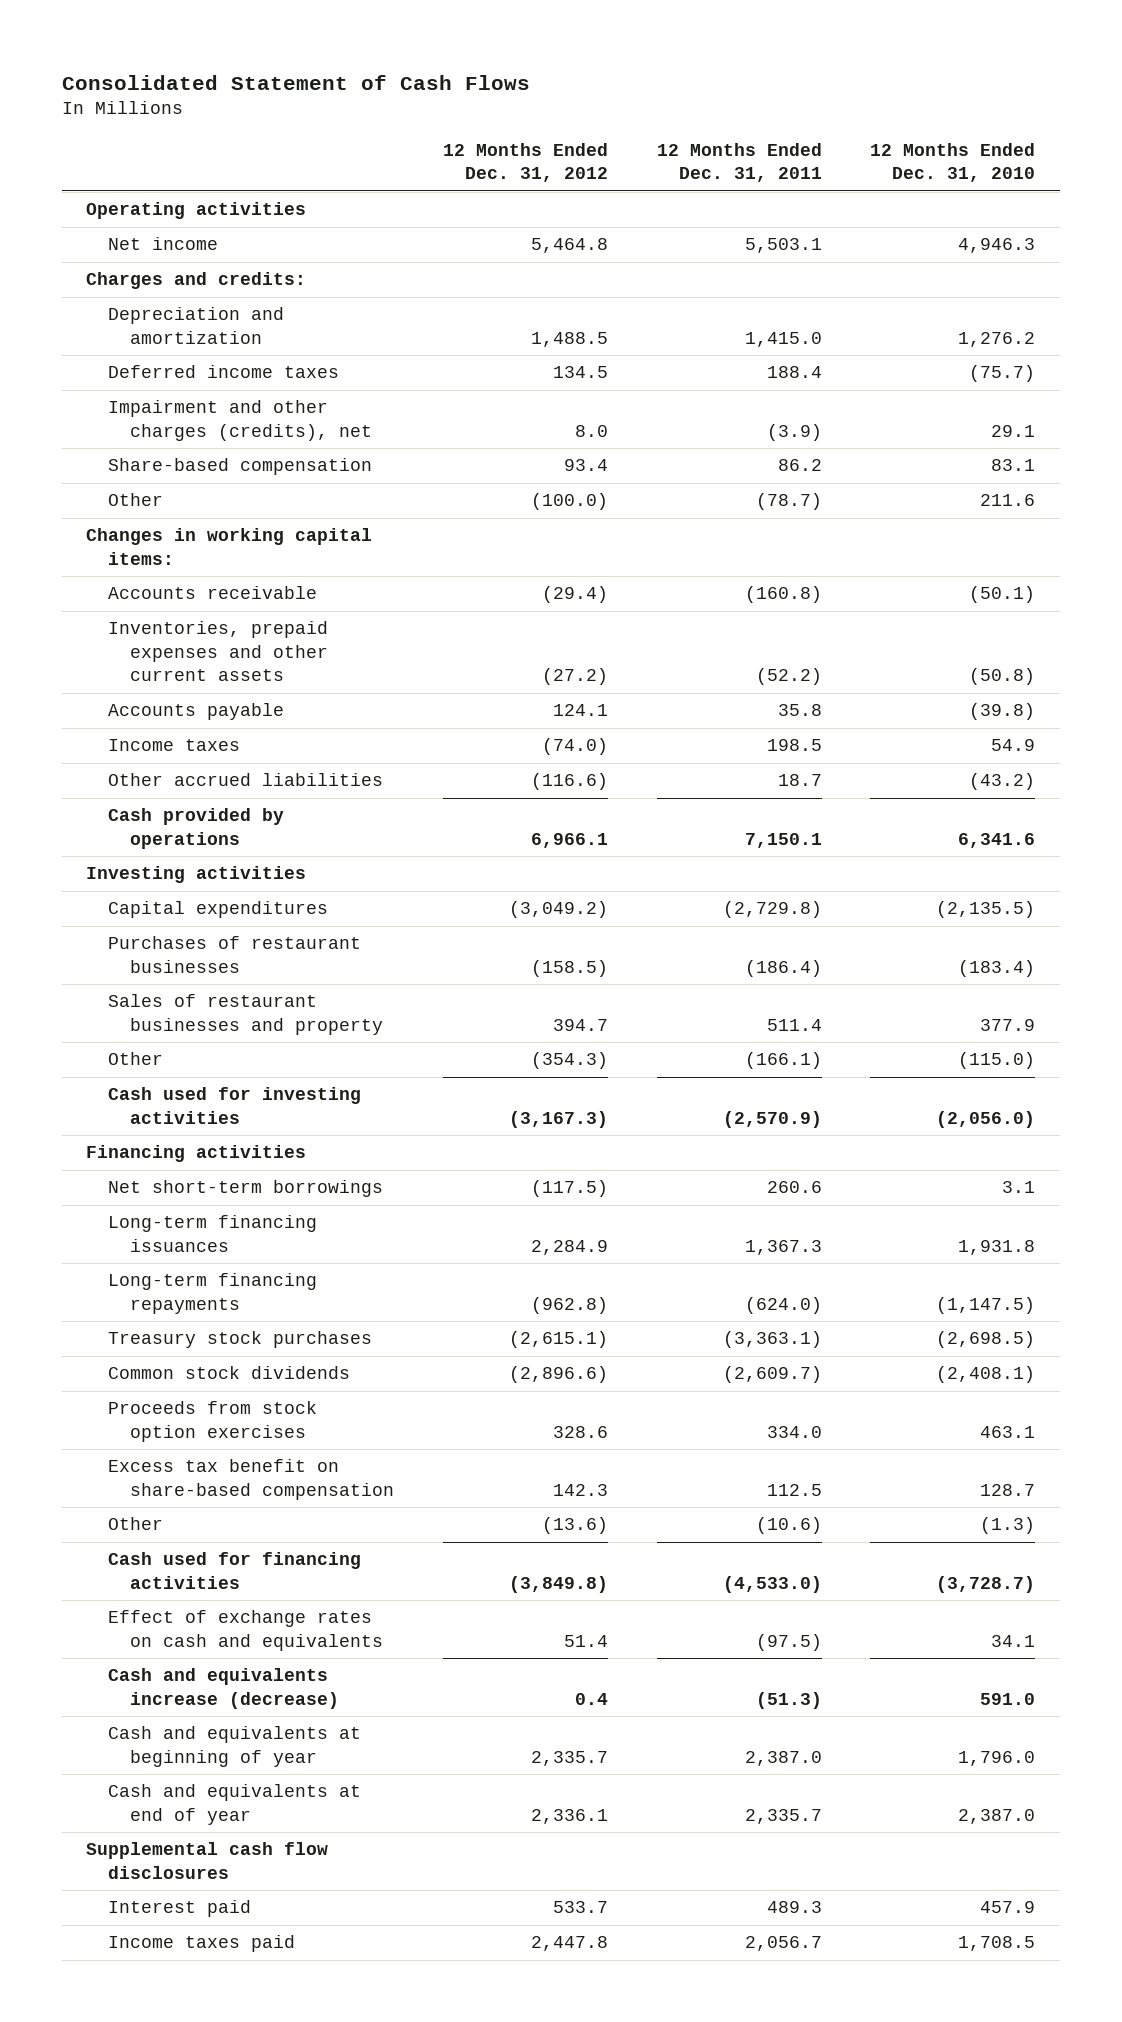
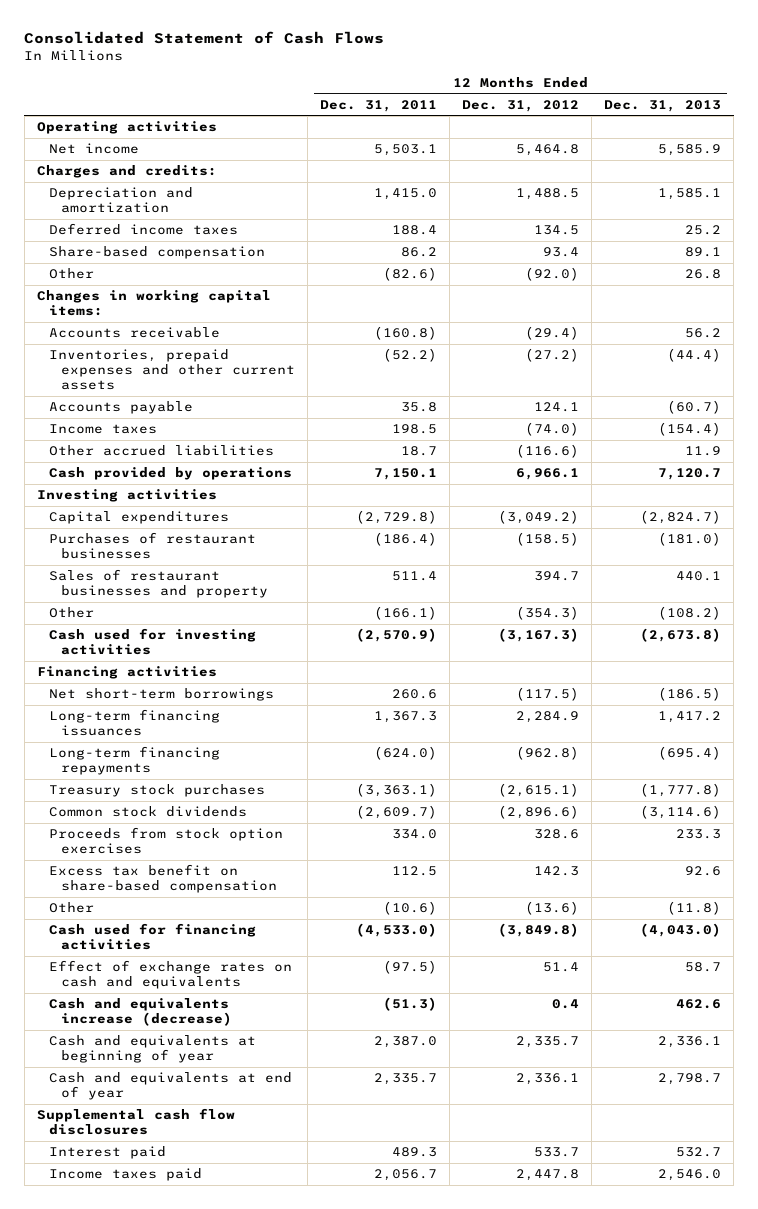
- | 12 Months Ended Dec. 31, 2012 | 12 Months Ended Dec. 31, 2011 | 12 Months Ended Dec. 31, 2010
+ | 12 Months Ended Dec. 31, 2011 | 12 Months Ended Dec. 31, 2012 | 12 Months Ended Dec. 31, 2013
- Impairment and other charges (credits), net | 8.0 | (3.9) | 29.1
- Other | (100.0) | (78.7) | 211.6
+ Other | (82.6) | (92.0) | 26.8

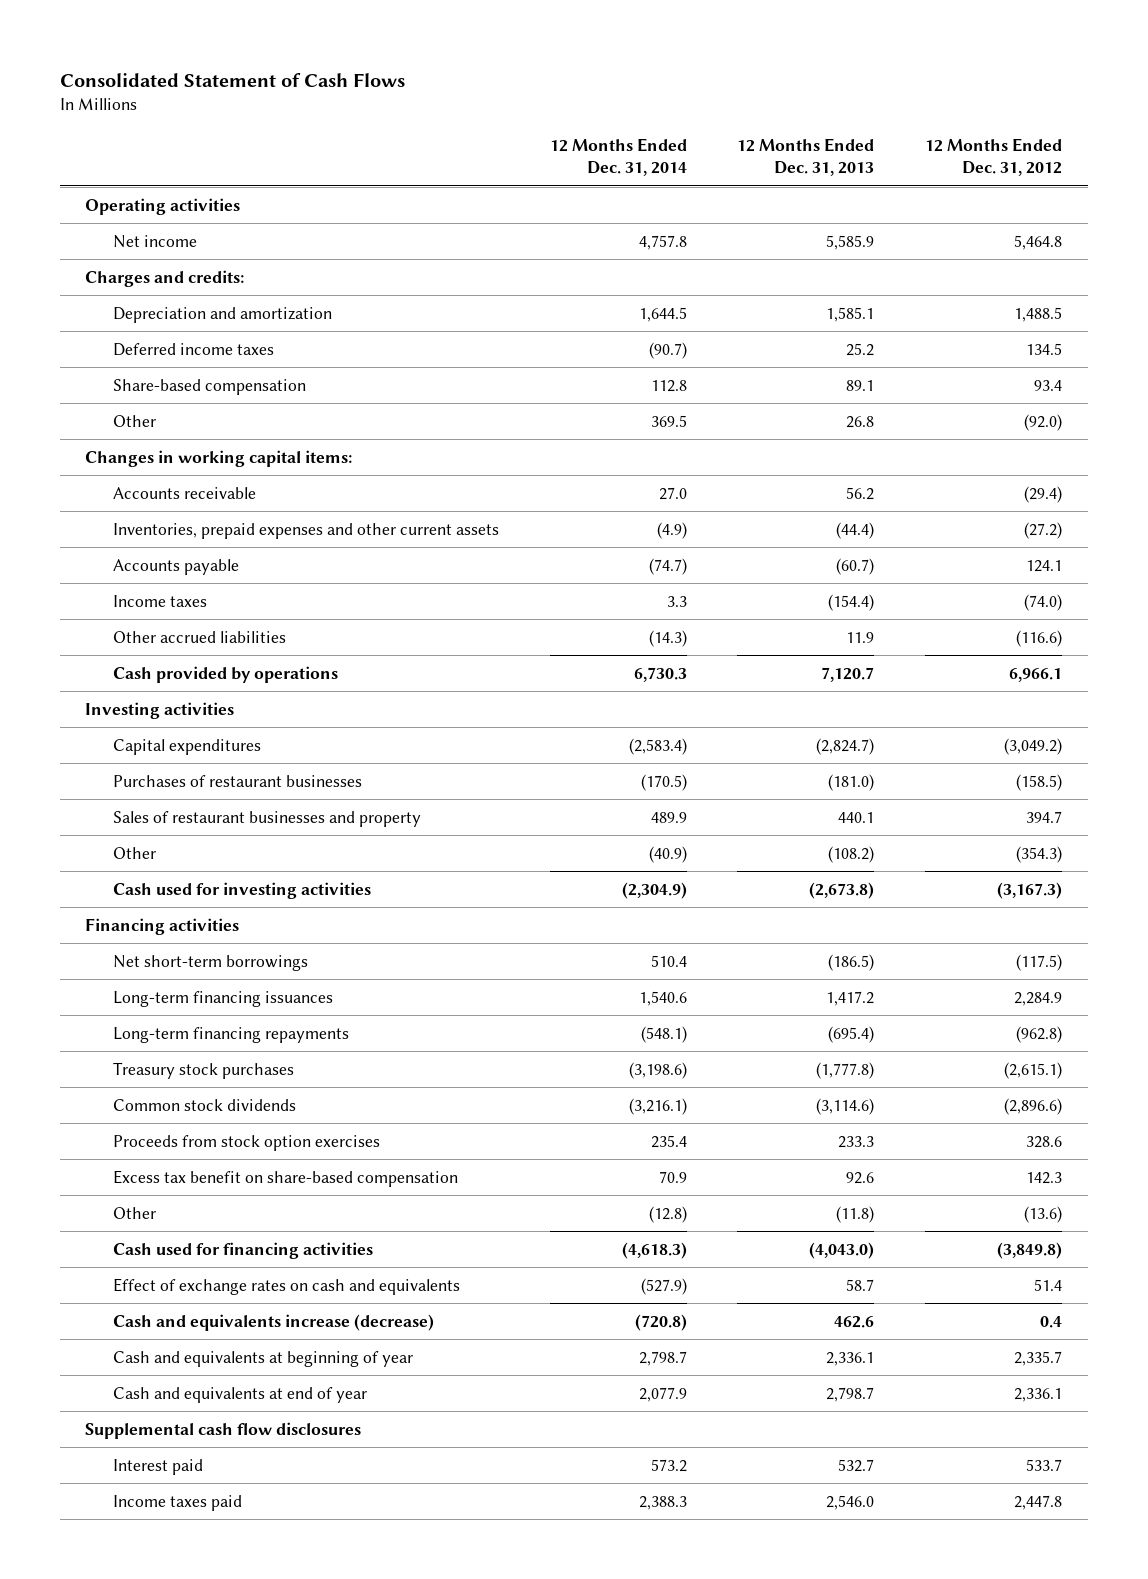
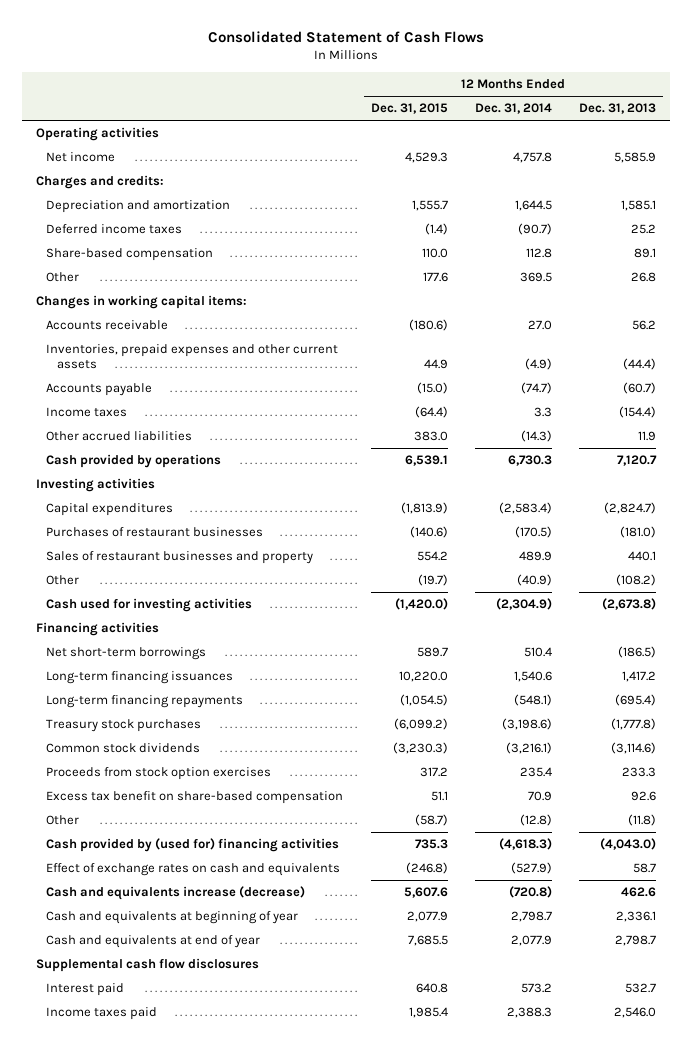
- | 12 Months Ended Dec. 31, 2014 | 12 Months Ended Dec. 31, 2013 | 12 Months Ended Dec. 31, 2012
+ | 12 Months Ended Dec. 31, 2015 | 12 Months Ended Dec. 31, 2014 | 12 Months Ended Dec. 31, 2013
- Cash used for financing activities | (4,618.3) | (4,043.0) | (3,849.8)
+ Cash provided by (used for) financing activities | 735.3 | (4,618.3) | (4,043.0)

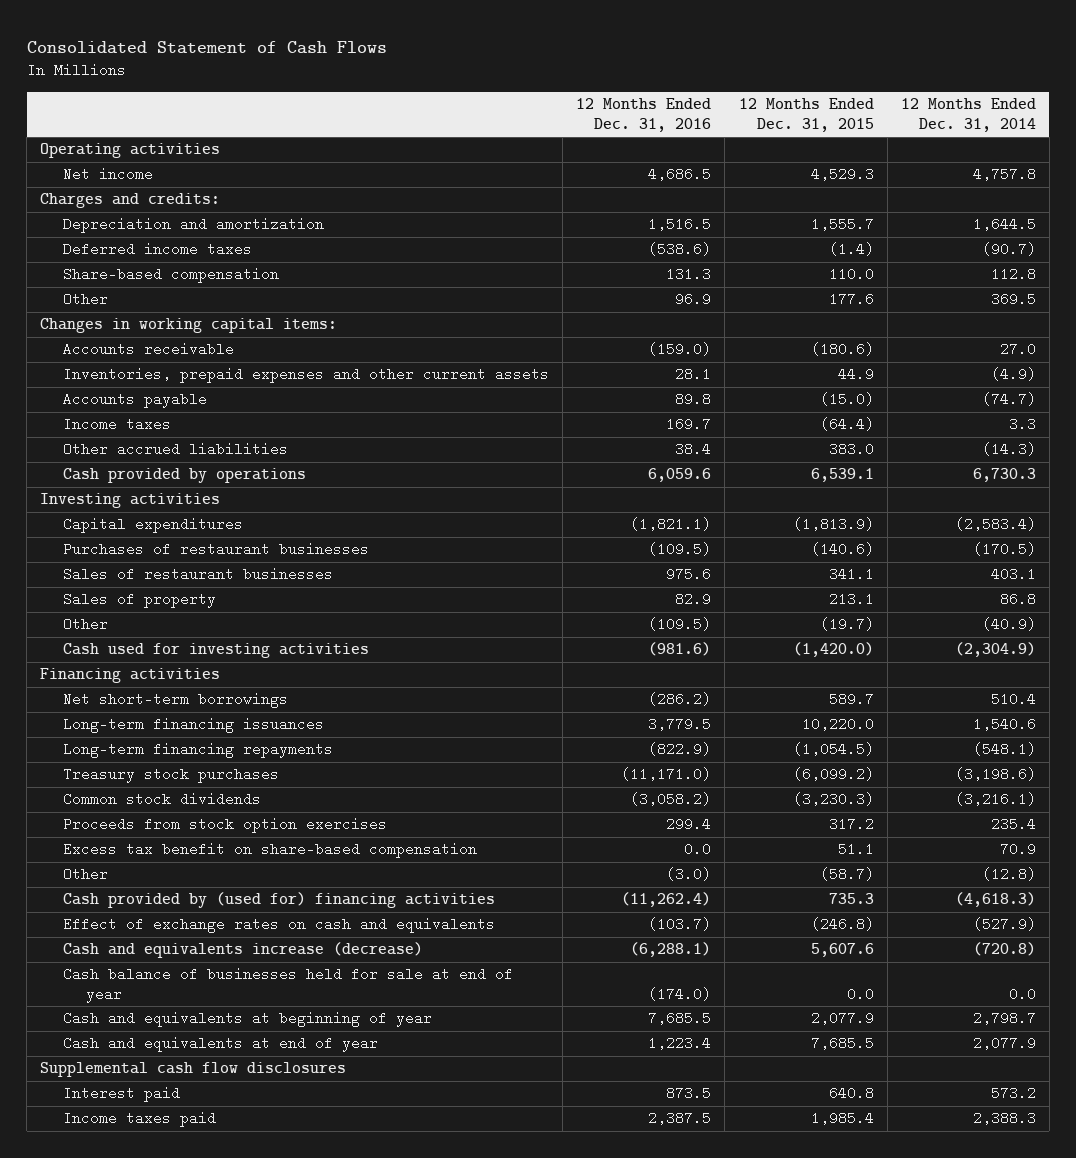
- | 12 Months Ended Dec. 31, 2015 | 12 Months Ended Dec. 31, 2014 | 12 Months Ended Dec. 31, 2013
+ | 12 Months Ended Dec. 31, 2016 | 12 Months Ended Dec. 31, 2015 | 12 Months Ended Dec. 31, 2014
- Sales of restaurant businesses and property | 554.2 | 489.9 | 440.1
+ Sales of restaurant businesses | 975.6 | 341.1 | 403.1
+ Sales of property | 82.9 | 213.1 | 86.8
+ Cash balance of businesses held for sale at end of year | (174.0) | 0.0 | 0.0

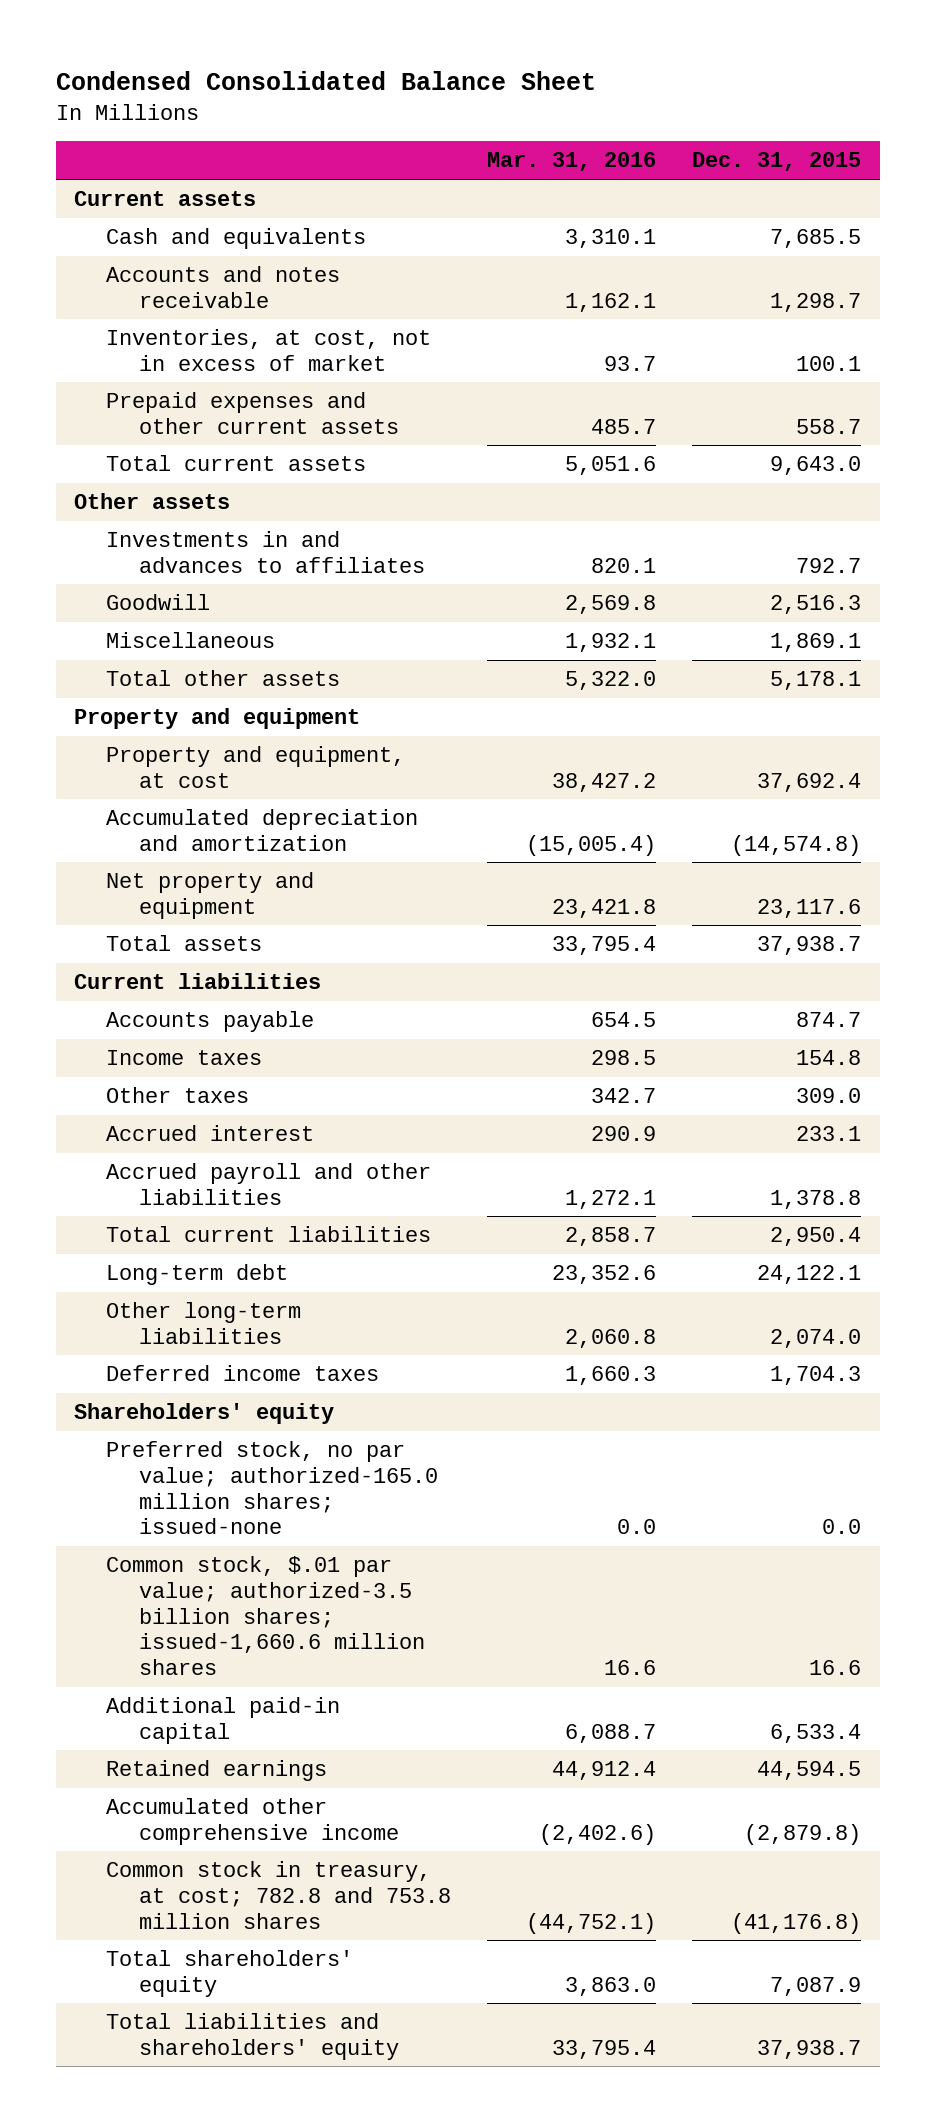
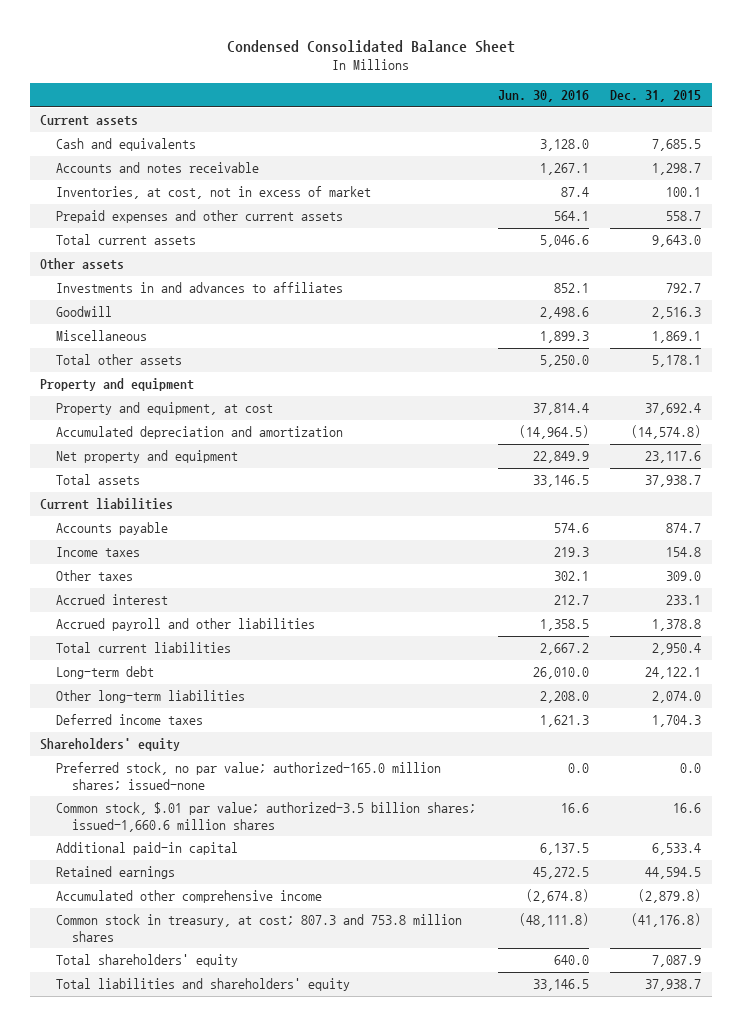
- | Mar. 31, 2016 | Dec. 31, 2015
+ | Jun. 30, 2016 | Dec. 31, 2015
- Common stock in treasury, at cost; 782.8 and 753.8 million shares | (44,752.1) | (41,176.8)
+ Common stock in treasury, at cost; 807.3 and 753.8 million shares | (48,111.8) | (41,176.8)

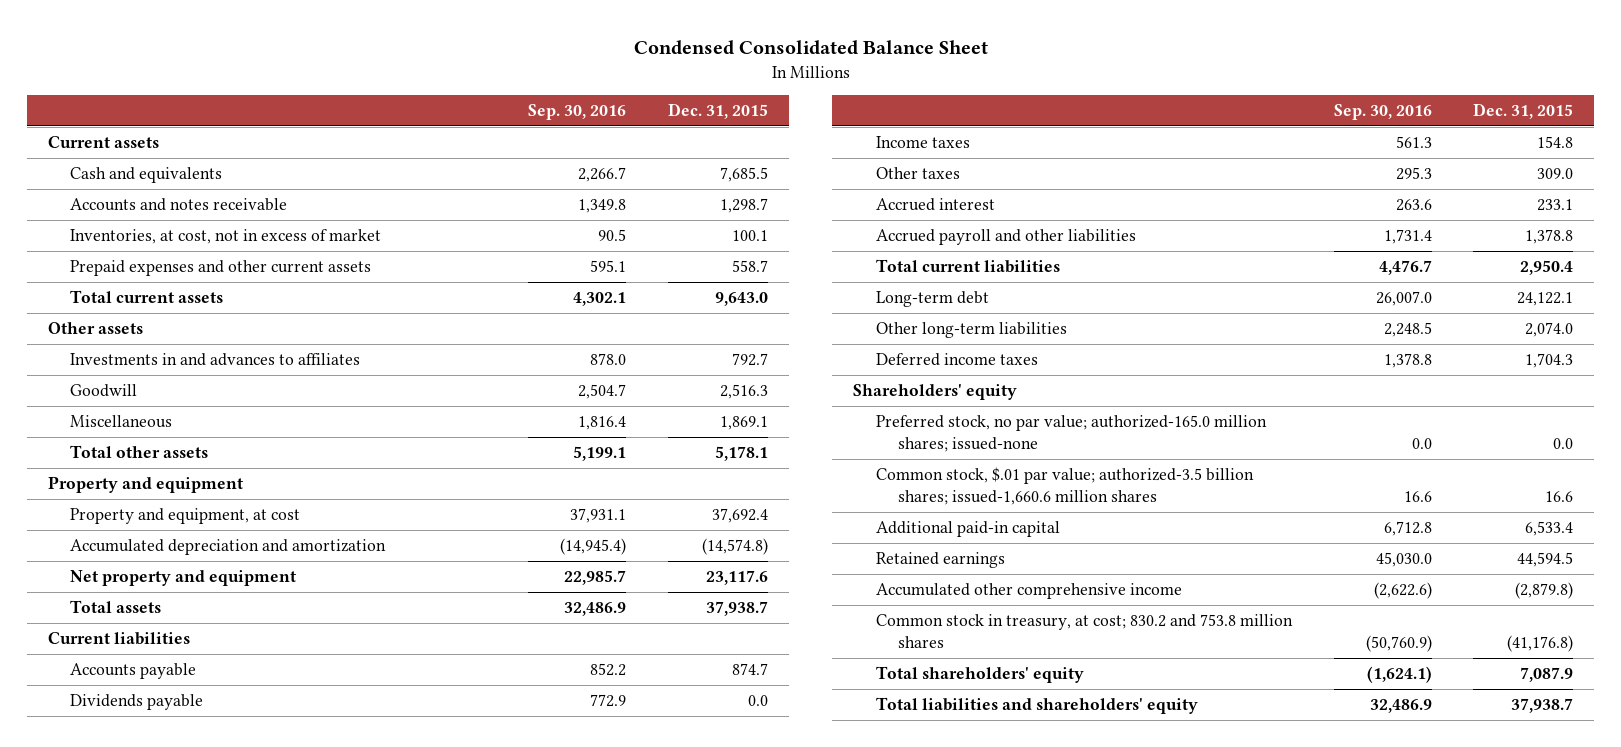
- | Jun. 30, 2016 | Dec. 31, 2015
+ | Sep. 30, 2016 | Dec. 31, 2015
+ Dividends payable | 772.9 | 0.0
- Common stock in treasury, at cost; 807.3 and 753.8 million shares | (48,111.8) | (41,176.8)
+ Common stock in treasury, at cost; 830.2 and 753.8 million shares | (50,760.9) | (41,176.8)

